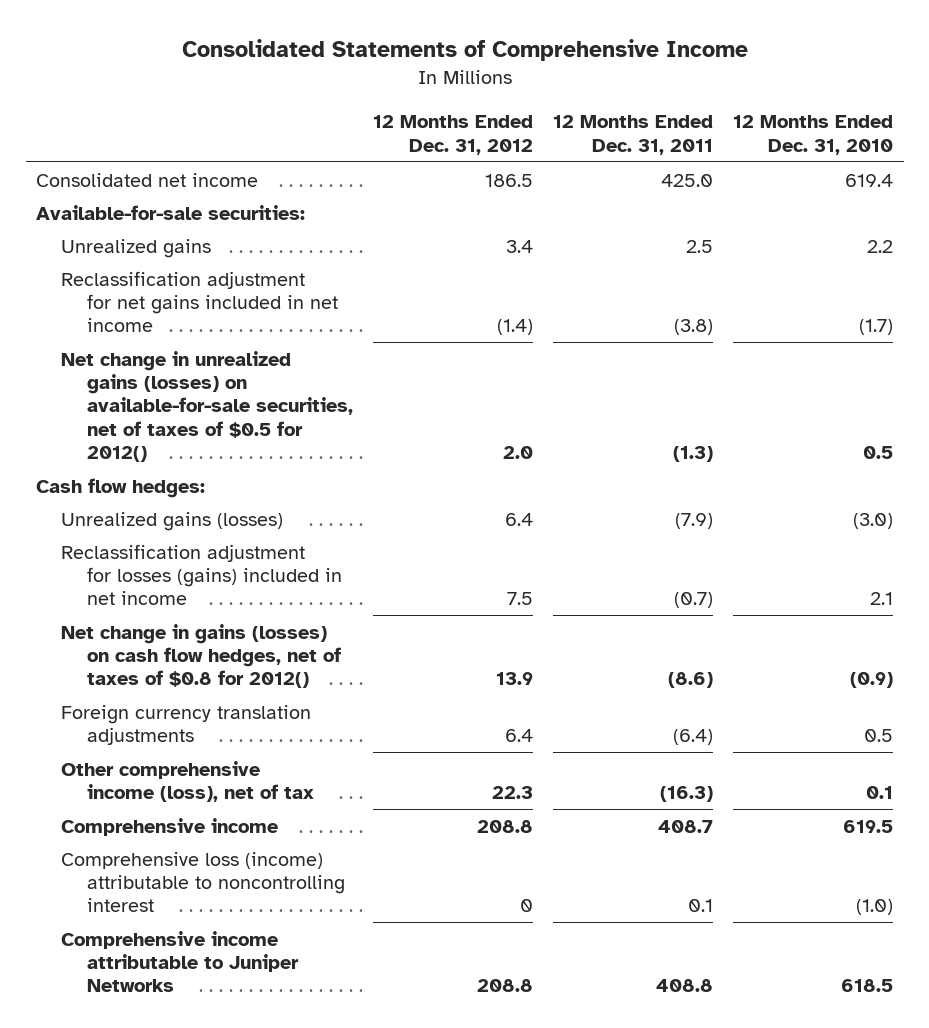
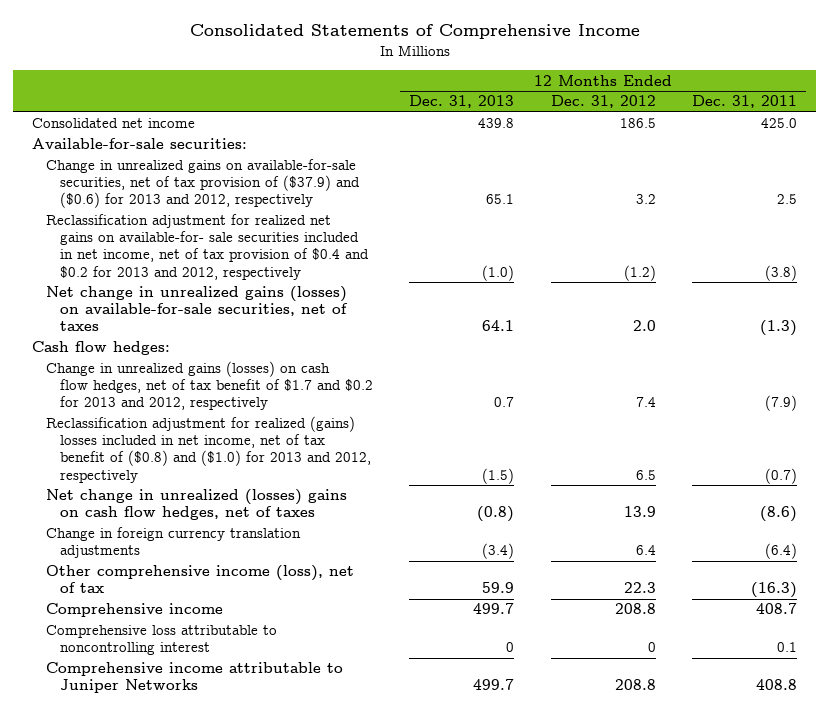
- | 12 Months Ended Dec. 31, 2012 | 12 Months Ended Dec. 31, 2011 | 12 Months Ended Dec. 31, 2010
+ | 12 Months Ended Dec. 31, 2013 | 12 Months Ended Dec. 31, 2012 | 12 Months Ended Dec. 31, 2011
- Unrealized gains | 3.4 | 2.5 | 2.2
- Reclassification adjustment for net gains included in net income | (1.4) | (3.8) | (1.7)
- Net change in unrealized gains (losses) on available-for-sale securities, net of taxes of $0.5 for 2012() | 2.0 | (1.3) | 0.5
+ Change in unrealized gains on available-for-sale securities, net of tax provision of ($37.9) and ($0.6) for 2013 and 2012, respectively | 65.1 | 3.2 | 2.5
+ Reclassification adjustment for realized net gains on available-for- sale securities included in net income, net of tax provision of $0.4 and $0.2 for 2013 and 2012, respectively | (1.0) | (1.2) | (3.8)
+ Net change in unrealized gains (losses) on available-for-sale securities, net of taxes | 64.1 | 2.0 | (1.3)
- Unrealized gains (losses) | 6.4 | (7.9) | (3.0)
- Reclassification adjustment for losses (gains) included in net income | 7.5 | (0.7) | 2.1
- Net change in gains (losses) on cash flow hedges, net of taxes of $0.8 for 2012() | 13.9 | (8.6) | (0.9)
- Foreign currency translation adjustments | 6.4 | (6.4) | 0.5
+ Change in unrealized gains (losses) on cash flow hedges, net of tax benefit of $1.7 and $0.2 for 2013 and 2012, respectively | 0.7 | 7.4 | (7.9)
+ Reclassification adjustment for realized (gains) losses included in net income, net of tax benefit of ($0.8) and ($1.0) for 2013 and 2012, respectively | (1.5) | 6.5 | (0.7)
+ Net change in unrealized (losses) gains on cash flow hedges, net of taxes | (0.8) | 13.9 | (8.6)
+ Change in foreign currency translation adjustments | (3.4) | 6.4 | (6.4)
- Comprehensive loss (income) attributable to noncontrolling interest | 0 | 0.1 | (1.0)
+ Comprehensive loss attributable to noncontrolling interest | 0 | 0 | 0.1

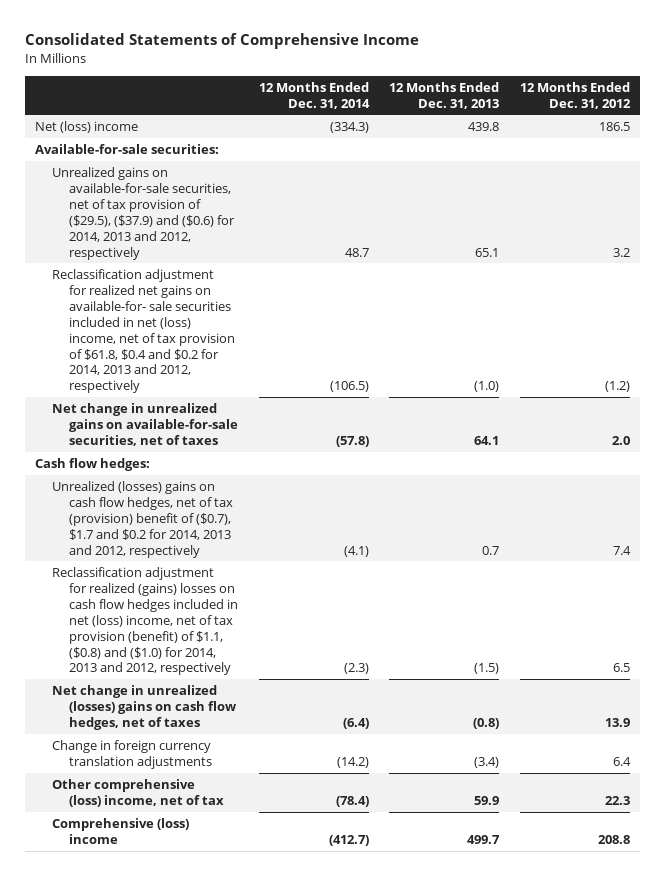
- | 12 Months Ended Dec. 31, 2013 | 12 Months Ended Dec. 31, 2012 | 12 Months Ended Dec. 31, 2011
+ | 12 Months Ended Dec. 31, 2014 | 12 Months Ended Dec. 31, 2013 | 12 Months Ended Dec. 31, 2012
- Consolidated net income | 439.8 | 186.5 | 425.0
+ Net (loss) income | (334.3) | 439.8 | 186.5
- Change in unrealized gains on available-for-sale securities, net of tax provision of ($37.9) and ($0.6) for 2013 and 2012, respectively | 65.1 | 3.2 | 2.5
- Reclassification adjustment for realized net gains on available-for- sale securities included in net income, net of tax provision of $0.4 and $0.2 for 2013 and 2012, respectively | (1.0) | (1.2) | (3.8)
- Net change in unrealized gains (losses) on available-for-sale securities, net of taxes | 64.1 | 2.0 | (1.3)
+ Unrealized gains on available-for-sale securities, net of tax provision of ($29.5), ($37.9) and ($0.6) for 2014, 2013 and 2012, respectively | 48.7 | 65.1 | 3.2
+ Reclassification adjustment for realized net gains on available-for- sale securities included in net (loss) income, net of tax provision of $61.8, $0.4 and $0.2 for 2014, 2013 and 2012, respectively | (106.5) | (1.0) | (1.2)
+ Net change in unrealized gains on available-for-sale securities, net of taxes | (57.8) | 64.1 | 2.0
- Change in unrealized gains (losses) on cash flow hedges, net of tax benefit of $1.7 and $0.2 for 2013 and 2012, respectively | 0.7 | 7.4 | (7.9)
- Reclassification adjustment for realized (gains) losses included in net income, net of tax benefit of ($0.8) and ($1.0) for 2013 and 2012, respectively | (1.5) | 6.5 | (0.7)
+ Unrealized (losses) gains on cash flow hedges, net of tax (provision) benefit of ($0.7), $1.7 and $0.2 for 2014, 2013 and 2012, respectively | (4.1) | 0.7 | 7.4
+ Reclassification adjustment for realized (gains) losses on cash flow hedges included in net (loss) income, net of tax provision (benefit) of $1.1, ($0.8) and ($1.0) for 2014, 2013 and 2012, respectively | (2.3) | (1.5) | 6.5
- Other comprehensive income (loss), net of tax | 59.9 | 22.3 | (16.3)
- Comprehensive income | 499.7 | 208.8 | 408.7
- Comprehensive loss attributable to noncontrolling interest | 0 | 0 | 0.1
- Comprehensive income attributable to Juniper Networks | 499.7 | 208.8 | 408.8
+ Other comprehensive (loss) income, net of tax | (78.4) | 59.9 | 22.3
+ Comprehensive (loss) income | (412.7) | 499.7 | 208.8

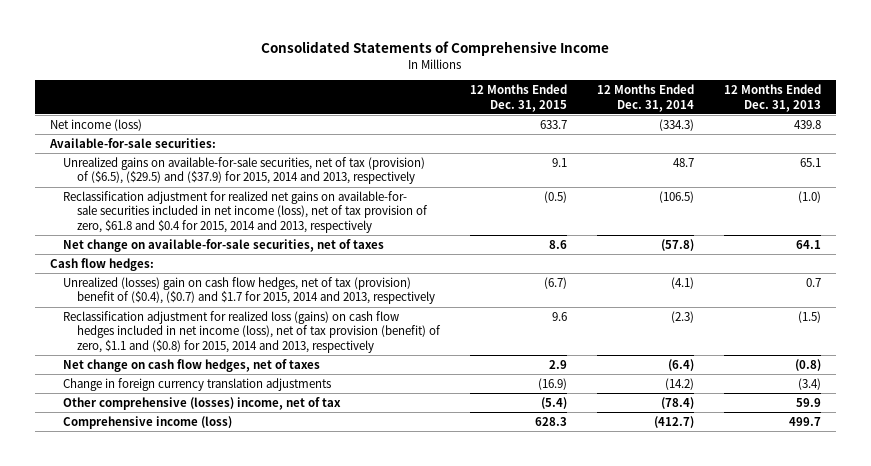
- | 12 Months Ended Dec. 31, 2014 | 12 Months Ended Dec. 31, 2013 | 12 Months Ended Dec. 31, 2012
+ | 12 Months Ended Dec. 31, 2015 | 12 Months Ended Dec. 31, 2014 | 12 Months Ended Dec. 31, 2013
- Net (loss) income | (334.3) | 439.8 | 186.5
+ Net income (loss) | 633.7 | (334.3) | 439.8
- Unrealized gains on available-for-sale securities, net of tax provision of ($29.5), ($37.9) and ($0.6) for 2014, 2013 and 2012, respectively | 48.7 | 65.1 | 3.2
- Reclassification adjustment for realized net gains on available-for- sale securities included in net (loss) income, net of tax provision of $61.8, $0.4 and $0.2 for 2014, 2013 and 2012, respectively | (106.5) | (1.0) | (1.2)
- Net change in unrealized gains on available-for-sale securities, net of taxes | (57.8) | 64.1 | 2.0
+ Unrealized gains on available-for-sale securities, net of tax (provision) of ($6.5), ($29.5) and ($37.9) for 2015, 2014 and 2013, respectively | 9.1 | 48.7 | 65.1
+ Reclassification adjustment for realized net gains on available-for- sale securities included in net income (loss), net of tax provision of zero, $61.8 and $0.4 for 2015, 2014 and 2013, respectively | (0.5) | (106.5) | (1.0)
+ Net change on available-for-sale securities, net of taxes | 8.6 | (57.8) | 64.1
- Unrealized (losses) gains on cash flow hedges, net of tax (provision) benefit of ($0.7), $1.7 and $0.2 for 2014, 2013 and 2012, respectively | (4.1) | 0.7 | 7.4
- Reclassification adjustment for realized (gains) losses on cash flow hedges included in net (loss) income, net of tax provision (benefit) of $1.1, ($0.8) and ($1.0) for 2014, 2013 and 2012, respectively | (2.3) | (1.5) | 6.5
- Net change in unrealized (losses) gains on cash flow hedges, net of taxes | (6.4) | (0.8) | 13.9
+ Unrealized (losses) gain on cash flow hedges, net of tax (provision) benefit of ($0.4), ($0.7) and $1.7 for 2015, 2014 and 2013, respectively | (6.7) | (4.1) | 0.7
+ Reclassification adjustment for realized loss (gains) on cash flow hedges included in net income (loss), net of tax provision (benefit) of zero, $1.1 and ($0.8) for 2015, 2014 and 2013, respectively | 9.6 | (2.3) | (1.5)
+ Net change on cash flow hedges, net of taxes | 2.9 | (6.4) | (0.8)
- Other comprehensive (loss) income, net of tax | (78.4) | 59.9 | 22.3
- Comprehensive (loss) income | (412.7) | 499.7 | 208.8
+ Other comprehensive (losses) income, net of tax | (5.4) | (78.4) | 59.9
+ Comprehensive income (loss) | 628.3 | (412.7) | 499.7

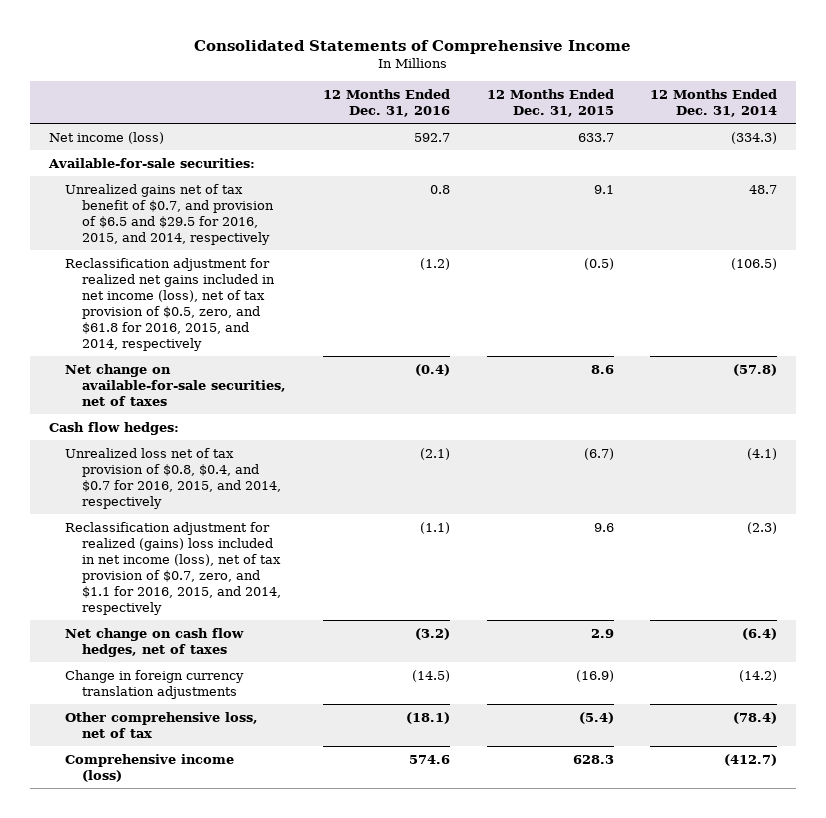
- | 12 Months Ended Dec. 31, 2015 | 12 Months Ended Dec. 31, 2014 | 12 Months Ended Dec. 31, 2013
+ | 12 Months Ended Dec. 31, 2016 | 12 Months Ended Dec. 31, 2015 | 12 Months Ended Dec. 31, 2014
- Unrealized gains on available-for-sale securities, net of tax (provision) of ($6.5), ($29.5) and ($37.9) for 2015, 2014 and 2013, respectively | 9.1 | 48.7 | 65.1
- Reclassification adjustment for realized net gains on available-for- sale securities included in net income (loss), net of tax provision of zero, $61.8 and $0.4 for 2015, 2014 and 2013, respectively | (0.5) | (106.5) | (1.0)
+ Unrealized gains net of tax benefit of $0.7, and provision of $6.5 and $29.5 for 2016, 2015, and 2014, respectively | 0.8 | 9.1 | 48.7
+ Reclassification adjustment for realized net gains included in net income (loss), net of tax provision of $0.5, zero, and $61.8 for 2016, 2015, and 2014, respectively | (1.2) | (0.5) | (106.5)
- Unrealized (losses) gain on cash flow hedges, net of tax (provision) benefit of ($0.4), ($0.7) and $1.7 for 2015, 2014 and 2013, respectively | (6.7) | (4.1) | 0.7
- Reclassification adjustment for realized loss (gains) on cash flow hedges included in net income (loss), net of tax provision (benefit) of zero, $1.1 and ($0.8) for 2015, 2014 and 2013, respectively | 9.6 | (2.3) | (1.5)
+ Unrealized loss net of tax provision of $0.8, $0.4, and $0.7 for 2016, 2015, and 2014, respectively | (2.1) | (6.7) | (4.1)
+ Reclassification adjustment for realized (gains) loss included in net income (loss), net of tax provision of $0.7, zero, and $1.1 for 2016, 2015, and 2014, respectively | (1.1) | 9.6 | (2.3)
- Other comprehensive (losses) income, net of tax | (5.4) | (78.4) | 59.9
+ Other comprehensive loss, net of tax | (18.1) | (5.4) | (78.4)

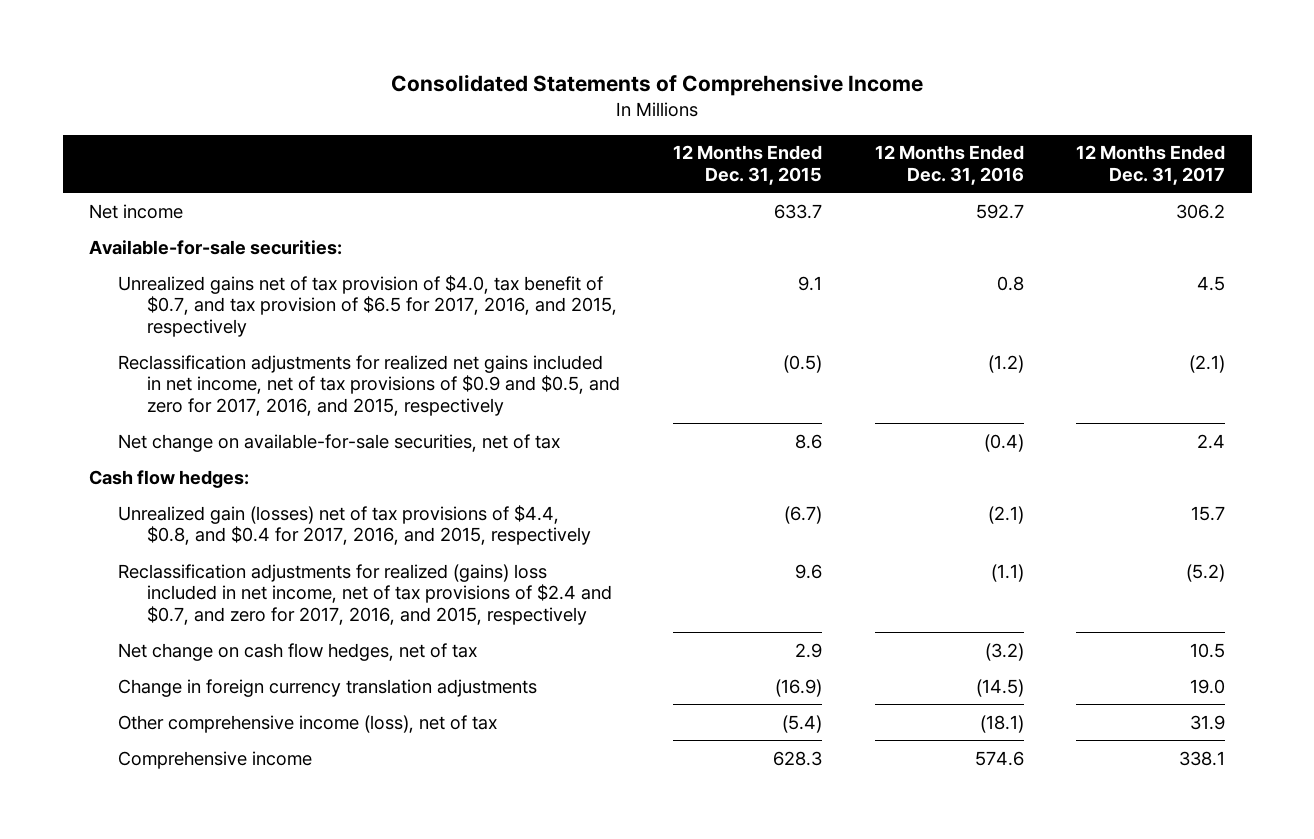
- | 12 Months Ended Dec. 31, 2016 | 12 Months Ended Dec. 31, 2015 | 12 Months Ended Dec. 31, 2014
+ | 12 Months Ended Dec. 31, 2015 | 12 Months Ended Dec. 31, 2016 | 12 Months Ended Dec. 31, 2017
- Net income (loss) | 592.7 | 633.7 | (334.3)
+ Net income | 633.7 | 592.7 | 306.2
- Unrealized gains net of tax benefit of $0.7, and provision of $6.5 and $29.5 for 2016, 2015, and 2014, respectively | 0.8 | 9.1 | 48.7
- Reclassification adjustment for realized net gains included in net income (loss), net of tax provision of $0.5, zero, and $61.8 for 2016, 2015, and 2014, respectively | (1.2) | (0.5) | (106.5)
- Net change on available-for-sale securities, net of taxes | (0.4) | 8.6 | (57.8)
+ Unrealized gains net of tax provision of $4.0, tax benefit of $0.7, and tax provision of $6.5 for 2017, 2016, and 2015, respectively | 9.1 | 0.8 | 4.5
+ Reclassification adjustments for realized net gains included in net income, net of tax provisions of $0.9 and $0.5, and zero for 2017, 2016, and 2015, respectively | (0.5) | (1.2) | (2.1)
+ Net change on available-for-sale securities, net of tax | 8.6 | (0.4) | 2.4
- Unrealized loss net of tax provision of $0.8, $0.4, and $0.7 for 2016, 2015, and 2014, respectively | (2.1) | (6.7) | (4.1)
- Reclassification adjustment for realized (gains) loss included in net income (loss), net of tax provision of $0.7, zero, and $1.1 for 2016, 2015, and 2014, respectively | (1.1) | 9.6 | (2.3)
- Net change on cash flow hedges, net of taxes | (3.2) | 2.9 | (6.4)
+ Unrealized gain (losses) net of tax provisions of $4.4, $0.8, and $0.4 for 2017, 2016, and 2015, respectively | (6.7) | (2.1) | 15.7
+ Reclassification adjustments for realized (gains) loss included in net income, net of tax provisions of $2.4 and $0.7, and zero for 2017, 2016, and 2015, respectively | 9.6 | (1.1) | (5.2)
+ Net change on cash flow hedges, net of tax | 2.9 | (3.2) | 10.5
- Other comprehensive loss, net of tax | (18.1) | (5.4) | (78.4)
- Comprehensive income (loss) | 574.6 | 628.3 | (412.7)
+ Other comprehensive income (loss), net of tax | (5.4) | (18.1) | 31.9
+ Comprehensive income | 628.3 | 574.6 | 338.1

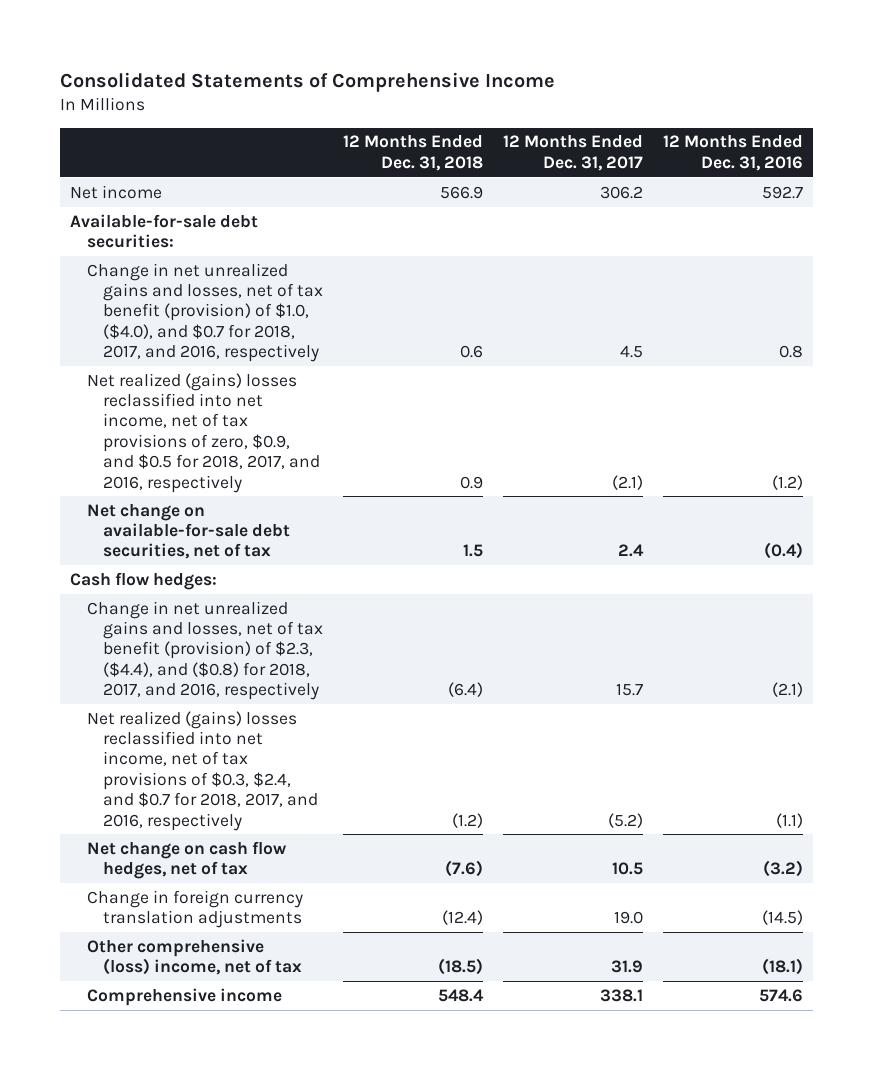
- | 12 Months Ended Dec. 31, 2015 | 12 Months Ended Dec. 31, 2016 | 12 Months Ended Dec. 31, 2017
+ | 12 Months Ended Dec. 31, 2018 | 12 Months Ended Dec. 31, 2017 | 12 Months Ended Dec. 31, 2016
- Available-for-sale securities:
- Unrealized gains net of tax provision of $4.0, tax benefit of $0.7, and tax provision of $6.5 for 2017, 2016, and 2015, respectively | 9.1 | 0.8 | 4.5
- Reclassification adjustments for realized net gains included in net income, net of tax provisions of $0.9 and $0.5, and zero for 2017, 2016, and 2015, respectively | (0.5) | (1.2) | (2.1)
- Net change on available-for-sale securities, net of tax | 8.6 | (0.4) | 2.4
+ Available-for-sale debt securities:
+ Change in net unrealized gains and losses, net of tax benefit (provision) of $1.0, ($4.0), and $0.7 for 2018, 2017, and 2016, respectively | 0.6 | 4.5 | 0.8
+ Net realized (gains) losses reclassified into net income, net of tax provisions of zero, $0.9, and $0.5 for 2018, 2017, and 2016, respectively | 0.9 | (2.1) | (1.2)
+ Net change on available-for-sale debt securities, net of tax | 1.5 | 2.4 | (0.4)
- Unrealized gain (losses) net of tax provisions of $4.4, $0.8, and $0.4 for 2017, 2016, and 2015, respectively | (6.7) | (2.1) | 15.7
- Reclassification adjustments for realized (gains) loss included in net income, net of tax provisions of $2.4 and $0.7, and zero for 2017, 2016, and 2015, respectively | 9.6 | (1.1) | (5.2)
+ Change in net unrealized gains and losses, net of tax benefit (provision) of $2.3, ($4.4), and ($0.8) for 2018, 2017, and 2016, respectively | (6.4) | 15.7 | (2.1)
+ Net realized (gains) losses reclassified into net income, net of tax provisions of $0.3, $2.4, and $0.7 for 2018, 2017, and 2016, respectively | (1.2) | (5.2) | (1.1)
- Other comprehensive income (loss), net of tax | (5.4) | (18.1) | 31.9
+ Other comprehensive (loss) income, net of tax | (18.5) | 31.9 | (18.1)

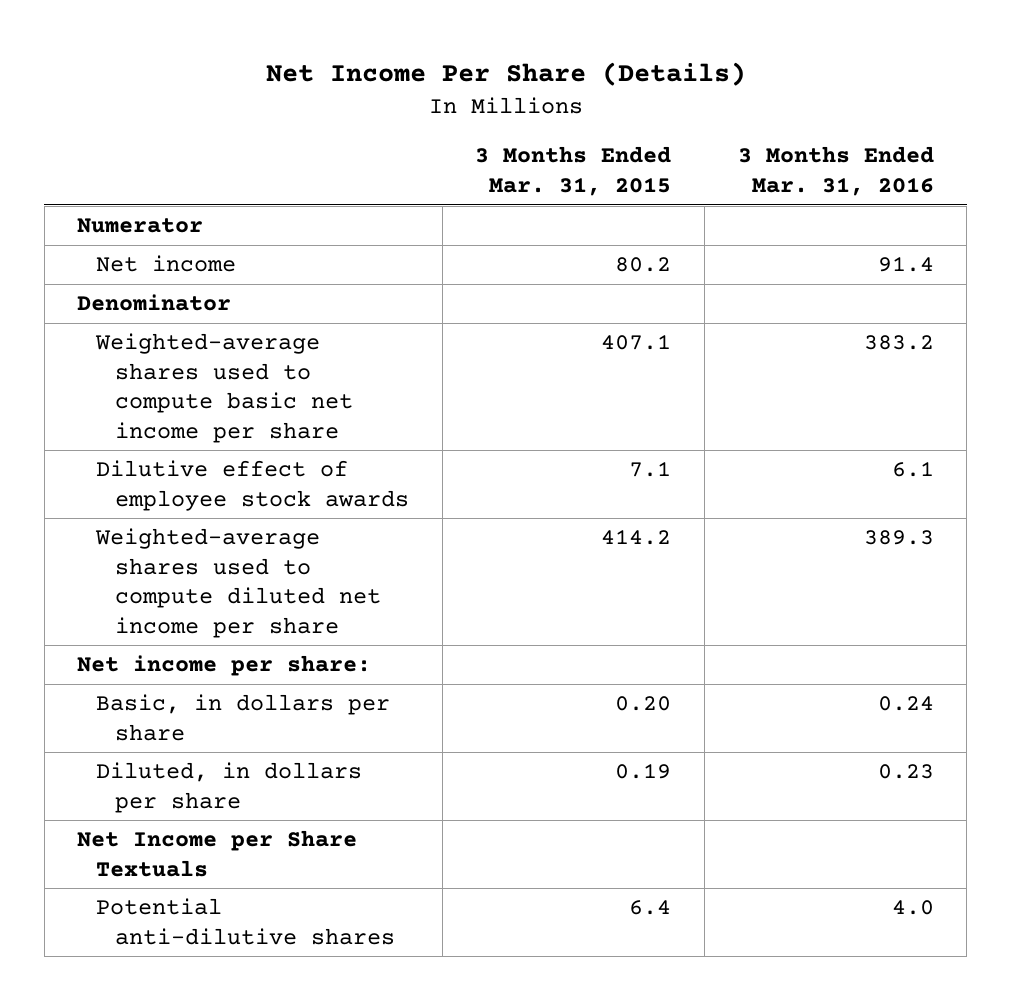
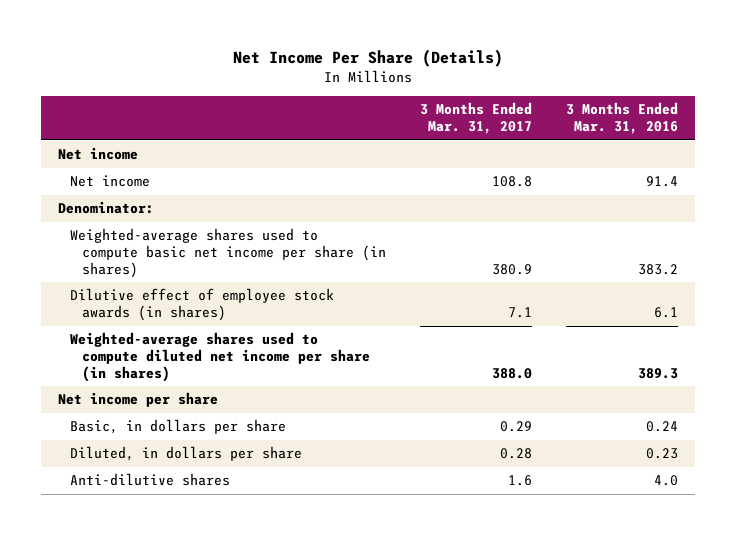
- | 3 Months Ended Mar. 31, 2015 | 3 Months Ended Mar. 31, 2016
+ | 3 Months Ended Mar. 31, 2017 | 3 Months Ended Mar. 31, 2016
- Numerator
+ Net income
- Denominator
- Weighted-average shares used to compute basic net income per share | 407.1 | 383.2
- Dilutive effect of employee stock awards | 7.1 | 6.1
- Weighted-average shares used to compute diluted net income per share | 414.2 | 389.3
- Net income per share:
+ Denominator:
+ Weighted-average shares used to compute basic net income per share (in shares) | 380.9 | 383.2
+ Dilutive effect of employee stock awards (in shares) | 7.1 | 6.1
+ Weighted-average shares used to compute diluted net income per share (in shares) | 388.0 | 389.3
+ Net income per share
- Net Income per Share Textuals
- Potential anti-dilutive shares | 6.4 | 4.0
+ Anti-dilutive shares | 1.6 | 4.0

